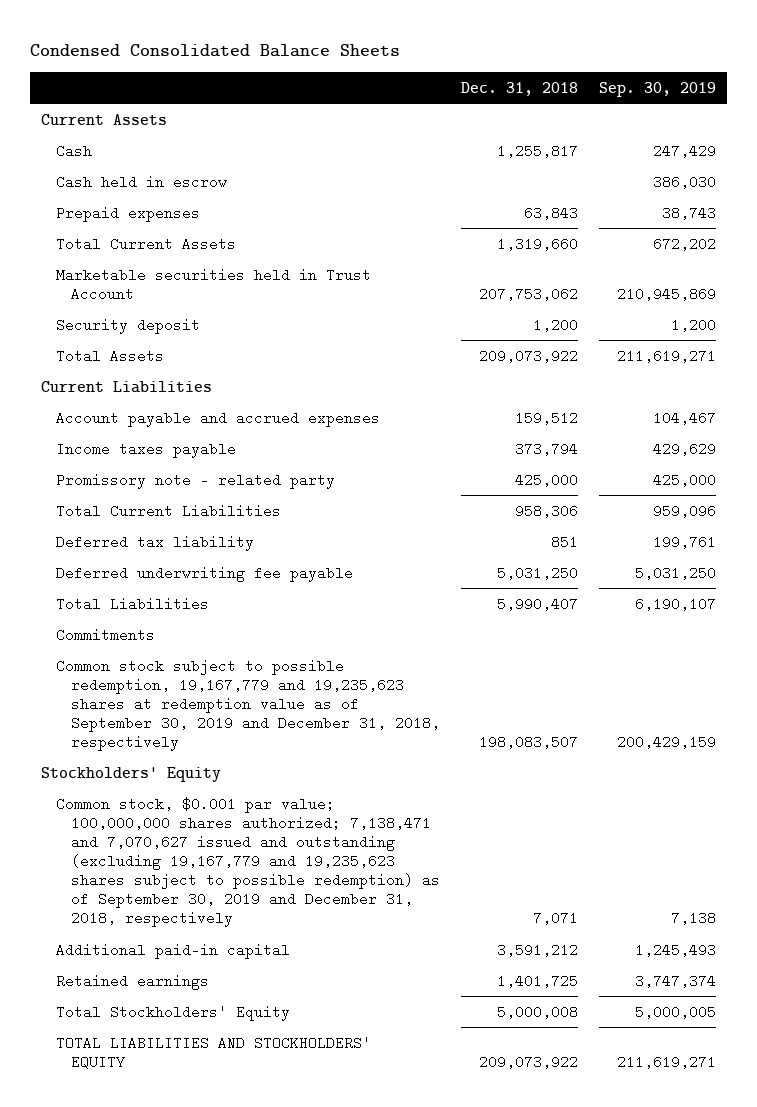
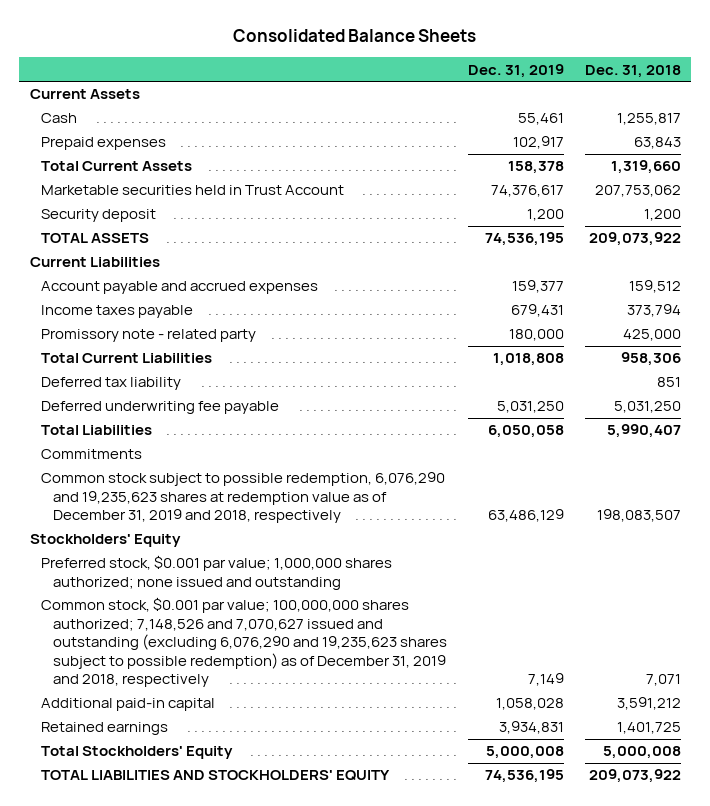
- Condensed Consolidated Balance Sheets
+ Consolidated Balance Sheets
- | Dec. 31, 2018 | Sep. 30, 2019
+ | Dec. 31, 2019 | Dec. 31, 2018
- Cash held in escrow | | 386,030
- Total Assets | 209,073,922 | 211,619,271
+ TOTAL ASSETS | 74,536,195 | 209,073,922
- Common stock subject to possible redemption, 19,167,779 and 19,235,623 shares at redemption value as of September 30, 2019 and December 31, 2018, respectively | 198,083,507 | 200,429,159
+ Common stock subject to possible redemption, 6,076,290 and 19,235,623 shares at redemption value as of December 31, 2019 and 2018, respectively | 63,486,129 | 198,083,507
- Common stock, $0.001 par value; 100,000,000 shares authorized; 7,138,471 and 7,070,627 issued and outstanding (excluding 19,167,779 and 19,235,623 shares subject to possible redemption) as of September 30, 2019 and December 31, 2018, respectively | 7,071 | 7,138
+ Preferred stock, $0.001 par value; 1,000,000 shares authorized; none issued and outstanding
+ Common stock, $0.001 par value; 100,000,000 shares authorized; 7,148,526 and 7,070,627 issued and outstanding (excluding 6,076,290 and 19,235,623 shares subject to possible redemption) as of December 31, 2019 and 2018, respectively | 7,149 | 7,071

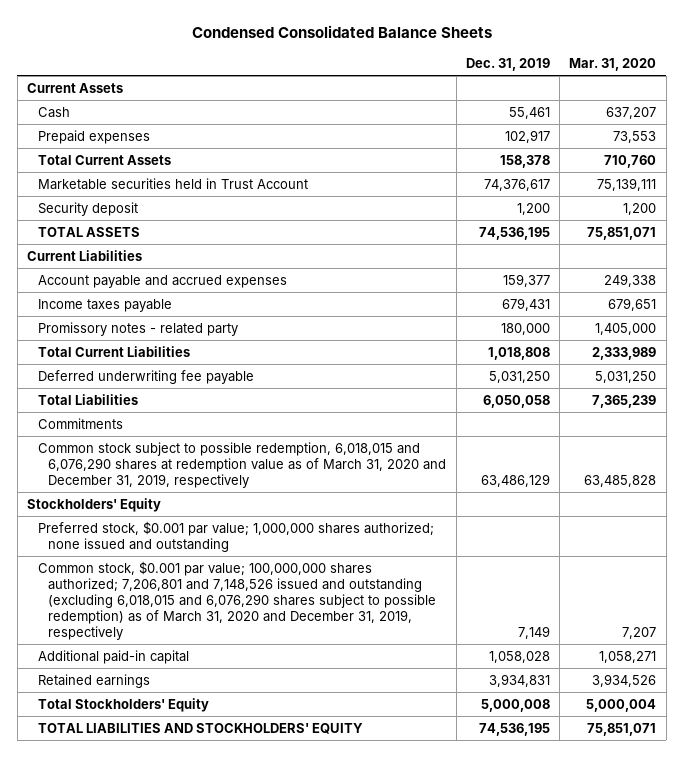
- Consolidated Balance Sheets
+ Condensed Consolidated Balance Sheets
- | Dec. 31, 2019 | Dec. 31, 2018
+ | Dec. 31, 2019 | Mar. 31, 2020
- Promissory note - related party | 180,000 | 425,000
+ Promissory notes - related party | 180,000 | 1,405,000
- Deferred tax liability | | 851
- Common stock subject to possible redemption, 6,076,290 and 19,235,623 shares at redemption value as of December 31, 2019 and 2018, respectively | 63,486,129 | 198,083,507
+ Common stock subject to possible redemption, 6,018,015 and 6,076,290 shares at redemption value as of March 31, 2020 and December 31, 2019, respectively | 63,486,129 | 63,485,828
- Common stock, $0.001 par value; 100,000,000 shares authorized; 7,148,526 and 7,070,627 issued and outstanding (excluding 6,076,290 and 19,235,623 shares subject to possible redemption) as of December 31, 2019 and 2018, respectively | 7,149 | 7,071
+ Common stock, $0.001 par value; 100,000,000 shares authorized; 7,206,801 and 7,148,526 issued and outstanding (excluding 6,018,015 and 6,076,290 shares subject to possible redemption) as of March 31, 2020 and December 31, 2019, respectively | 7,149 | 7,207

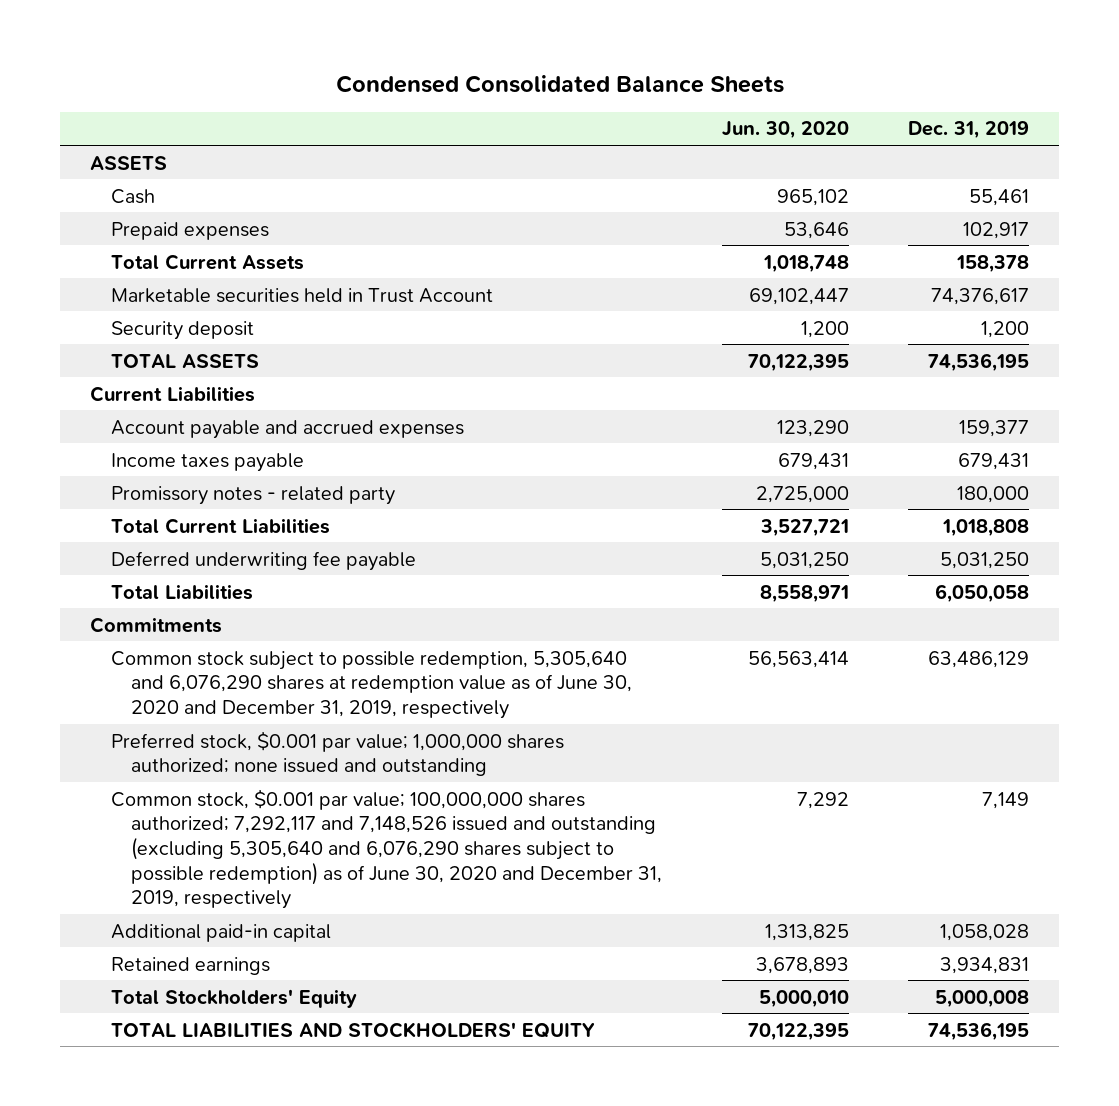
- | Dec. 31, 2019 | Mar. 31, 2020
+ | Jun. 30, 2020 | Dec. 31, 2019
- Current Assets
+ ASSETS
- Common stock subject to possible redemption, 6,018,015 and 6,076,290 shares at redemption value as of March 31, 2020 and December 31, 2019, respectively | 63,486,129 | 63,485,828
- Stockholders' Equity
+ Common stock subject to possible redemption, 5,305,640 and 6,076,290 shares at redemption value as of June 30, 2020 and December 31, 2019, respectively | 56,563,414 | 63,486,129
- Common stock, $0.001 par value; 100,000,000 shares authorized; 7,206,801 and 7,148,526 issued and outstanding (excluding 6,018,015 and 6,076,290 shares subject to possible redemption) as of March 31, 2020 and December 31, 2019, respectively | 7,149 | 7,207
+ Common stock, $0.001 par value; 100,000,000 shares authorized; 7,292,117 and 7,148,526 issued and outstanding (excluding 5,305,640 and 6,076,290 shares subject to possible redemption) as of June 30, 2020 and December 31, 2019, respectively | 7,292 | 7,149

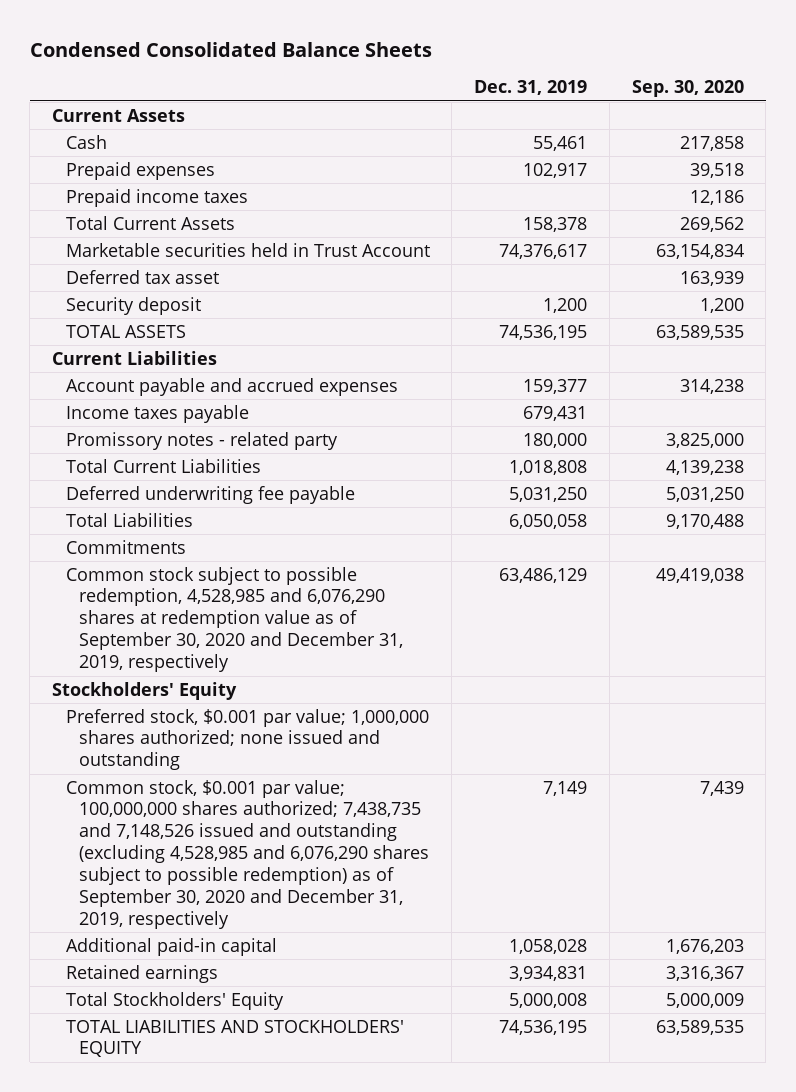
- | Jun. 30, 2020 | Dec. 31, 2019
+ | Dec. 31, 2019 | Sep. 30, 2020
- ASSETS
+ Current Assets
+ Prepaid income taxes | | 12,186
+ Deferred tax asset | | 163,939
- Common stock subject to possible redemption, 5,305,640 and 6,076,290 shares at redemption value as of June 30, 2020 and December 31, 2019, respectively | 56,563,414 | 63,486,129
+ Common stock subject to possible redemption, 4,528,985 and 6,076,290 shares at redemption value as of September 30, 2020 and December 31, 2019, respectively | 63,486,129 | 49,419,038
+ Stockholders' Equity
- Common stock, $0.001 par value; 100,000,000 shares authorized; 7,292,117 and 7,148,526 issued and outstanding (excluding 5,305,640 and 6,076,290 shares subject to possible redemption) as of June 30, 2020 and December 31, 2019, respectively | 7,292 | 7,149
+ Common stock, $0.001 par value; 100,000,000 shares authorized; 7,438,735 and 7,148,526 issued and outstanding (excluding 4,528,985 and 6,076,290 shares subject to possible redemption) as of September 30, 2020 and December 31, 2019, respectively | 7,149 | 7,439

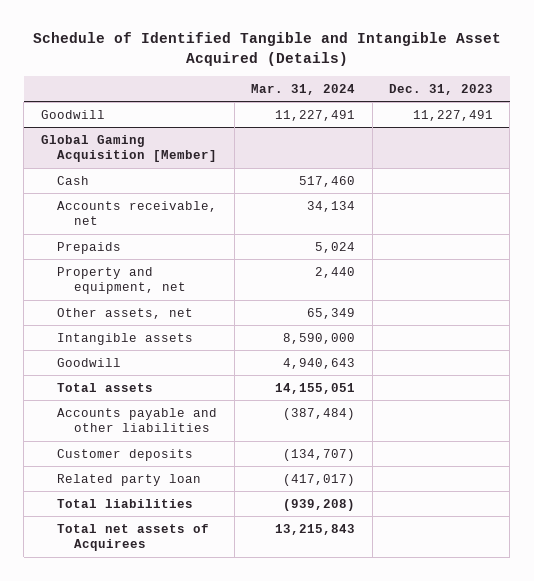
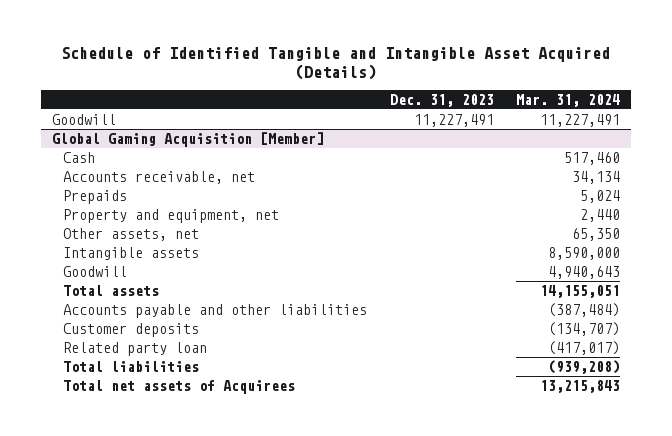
- | Mar. 31, 2024 | Dec. 31, 2023
+ | Dec. 31, 2023 | Mar. 31, 2024
@ Global Gaming Acquisition [Member]
- Other assets, net | 65,349 |
+ Other assets, net | | 65,350

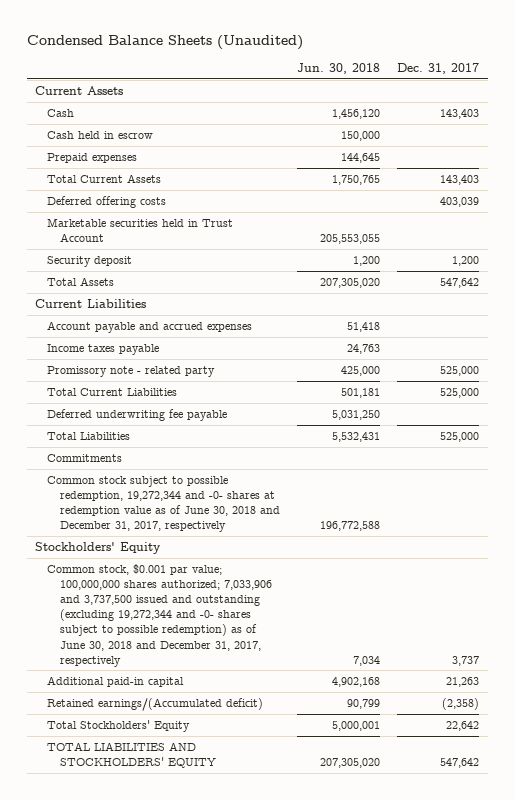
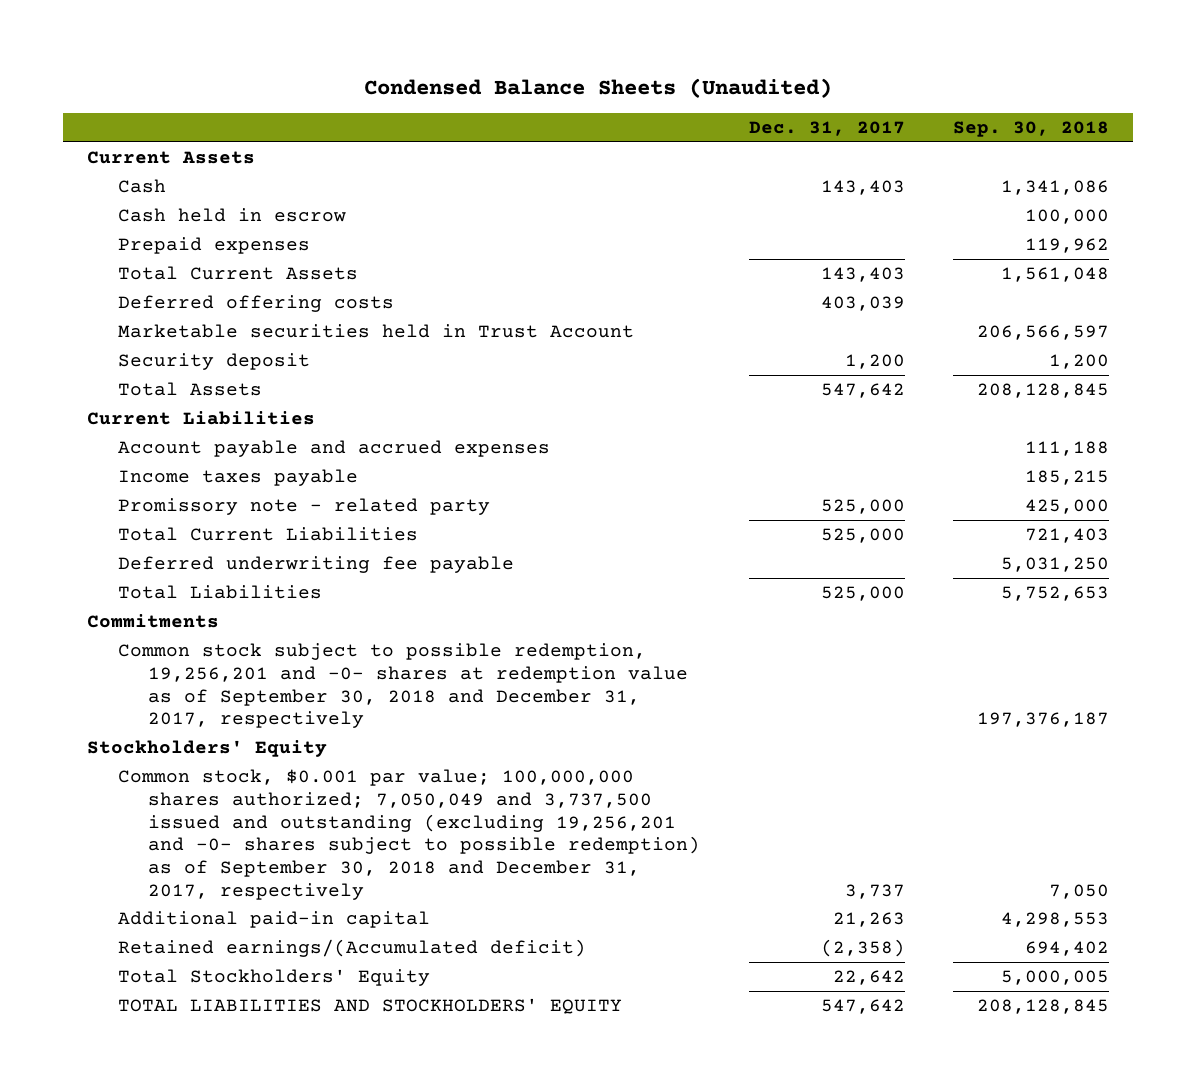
- | Jun. 30, 2018 | Dec. 31, 2017
+ | Dec. 31, 2017 | Sep. 30, 2018
- Common stock subject to possible redemption, 19,272,344 and -0- shares at redemption value as of June 30, 2018 and December 31, 2017, respectively | 196,772,588 |
+ Common stock subject to possible redemption, 19,256,201 and -0- shares at redemption value as of September 30, 2018 and December 31, 2017, respectively | | 197,376,187
- Common stock, $0.001 par value; 100,000,000 shares authorized; 7,033,906 and 3,737,500 issued and outstanding (excluding 19,272,344 and -0- shares subject to possible redemption) as of June 30, 2018 and December 31, 2017, respectively | 7,034 | 3,737
+ Common stock, $0.001 par value; 100,000,000 shares authorized; 7,050,049 and 3,737,500 issued and outstanding (excluding 19,256,201 and -0- shares subject to possible redemption) as of September 30, 2018 and December 31, 2017, respectively | 3,737 | 7,050

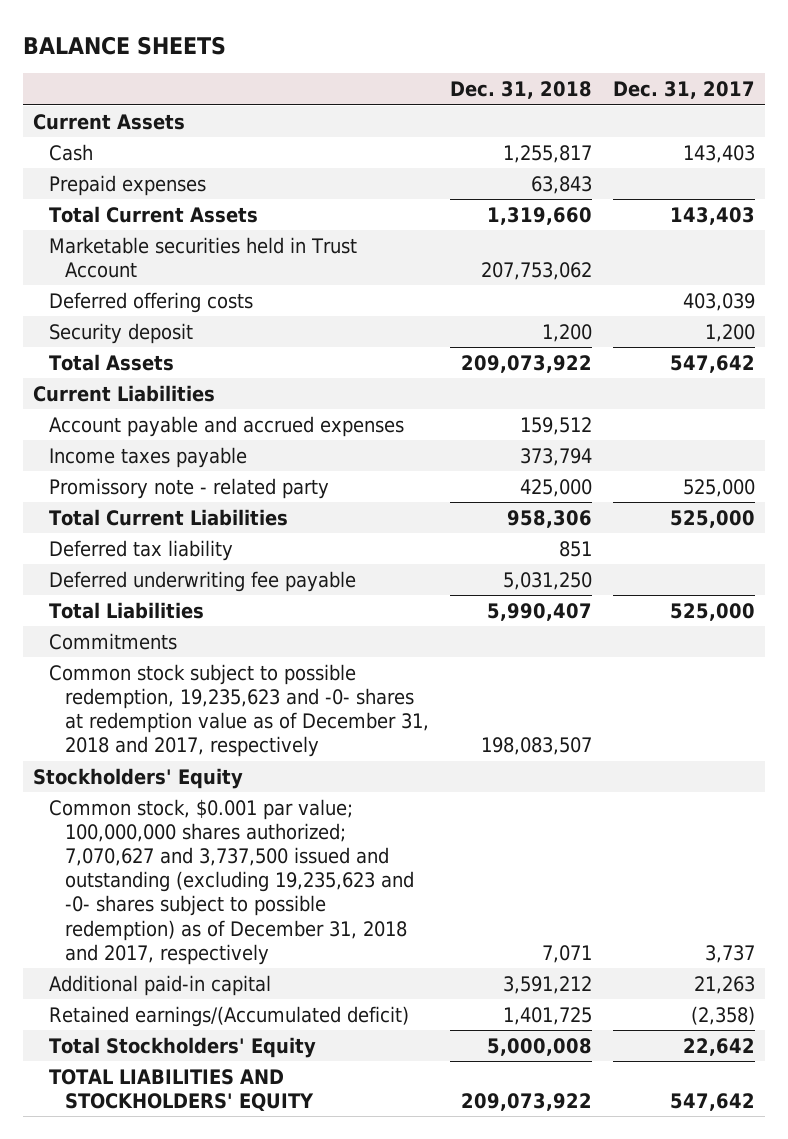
- Condensed Balance Sheets (Unaudited)
+ BALANCE SHEETS
- | Dec. 31, 2017 | Sep. 30, 2018
+ | Dec. 31, 2018 | Dec. 31, 2017
- Cash held in escrow | | 100,000
moved down: Deferred offering costs | | 403,039
+ Deferred tax liability | 851 |
- Common stock subject to possible redemption, 19,256,201 and -0- shares at redemption value as of September 30, 2018 and December 31, 2017, respectively | | 197,376,187
+ Common stock subject to possible redemption, 19,235,623 and -0- shares at redemption value as of December 31, 2018 and 2017, respectively | 198,083,507 |
- Common stock, $0.001 par value; 100,000,000 shares authorized; 7,050,049 and 3,737,500 issued and outstanding (excluding 19,256,201 and -0- shares subject to possible redemption) as of September 30, 2018 and December 31, 2017, respectively | 3,737 | 7,050
+ Common stock, $0.001 par value; 100,000,000 shares authorized; 7,070,627 and 3,737,500 issued and outstanding (excluding 19,235,623 and -0- shares subject to possible redemption) as of December 31, 2018 and 2017, respectively | 7,071 | 3,737

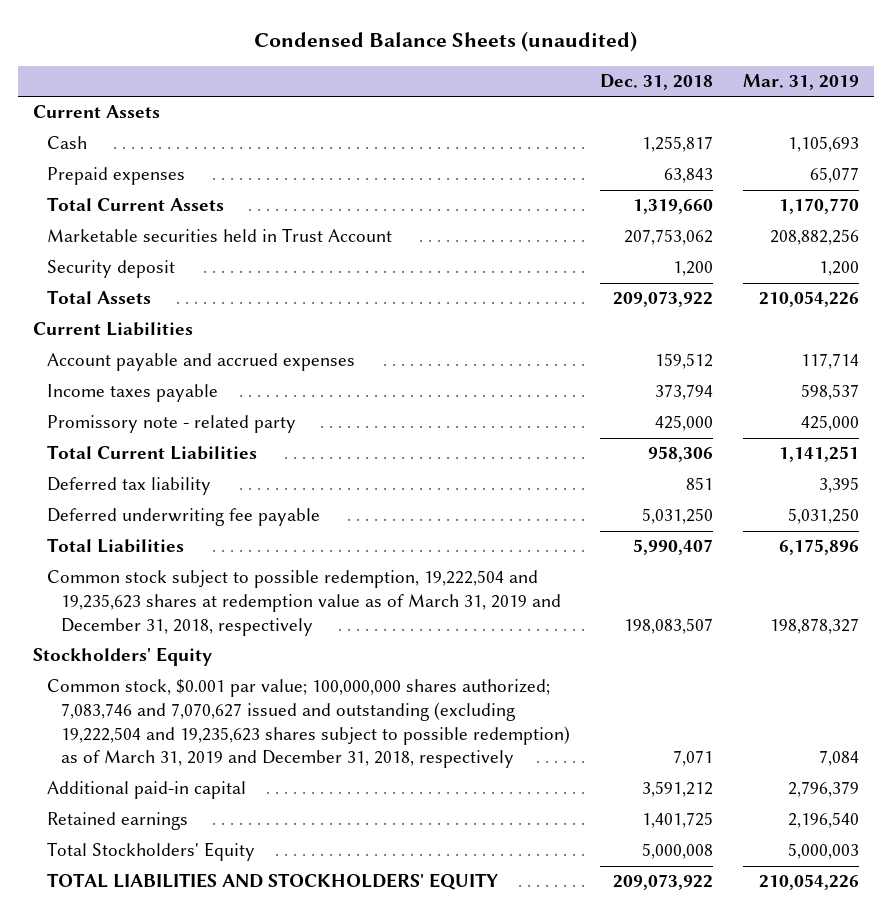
- BALANCE SHEETS
+ Condensed Balance Sheets (unaudited)
- | Dec. 31, 2018 | Dec. 31, 2017
+ | Dec. 31, 2018 | Mar. 31, 2019
- Deferred offering costs | | 403,039
- Commitments
- Common stock subject to possible redemption, 19,235,623 and -0- shares at redemption value as of December 31, 2018 and 2017, respectively | 198,083,507 |
+ Common stock subject to possible redemption, 19,222,504 and 19,235,623 shares at redemption value as of March 31, 2019 and December 31, 2018, respectively | 198,083,507 | 198,878,327
- Common stock, $0.001 par value; 100,000,000 shares authorized; 7,070,627 and 3,737,500 issued and outstanding (excluding 19,235,623 and -0- shares subject to possible redemption) as of December 31, 2018 and 2017, respectively | 7,071 | 3,737
+ Common stock, $0.001 par value; 100,000,000 shares authorized; 7,083,746 and 7,070,627 issued and outstanding (excluding 19,222,504 and 19,235,623 shares subject to possible redemption) as of March 31, 2019 and December 31, 2018, respectively | 7,071 | 7,084
- Retained earnings/(Accumulated deficit) | 1,401,725 | (2,358)
+ Retained earnings | 1,401,725 | 2,196,540

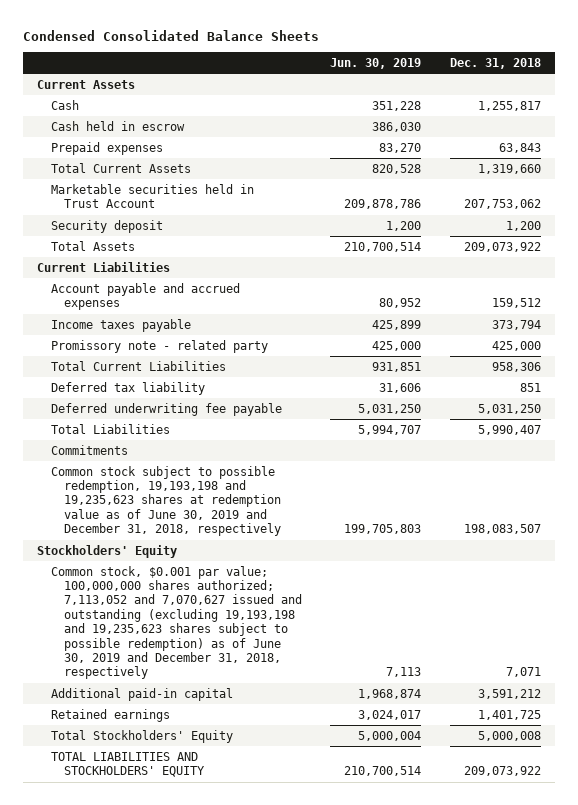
- Condensed Balance Sheets (unaudited)
+ Condensed Consolidated Balance Sheets
- | Dec. 31, 2018 | Mar. 31, 2019
+ | Jun. 30, 2019 | Dec. 31, 2018
+ Cash held in escrow | 386,030 |
- Common stock subject to possible redemption, 19,222,504 and 19,235,623 shares at redemption value as of March 31, 2019 and December 31, 2018, respectively | 198,083,507 | 198,878,327
+ Commitments
+ Common stock subject to possible redemption, 19,193,198 and 19,235,623 shares at redemption value as of June 30, 2019 and December 31, 2018, respectively | 199,705,803 | 198,083,507
- Common stock, $0.001 par value; 100,000,000 shares authorized; 7,083,746 and 7,070,627 issued and outstanding (excluding 19,222,504 and 19,235,623 shares subject to possible redemption) as of March 31, 2019 and December 31, 2018, respectively | 7,071 | 7,084
+ Common stock, $0.001 par value; 100,000,000 shares authorized; 7,113,052 and 7,070,627 issued and outstanding (excluding 19,193,198 and 19,235,623 shares subject to possible redemption) as of June 30, 2019 and December 31, 2018, respectively | 7,113 | 7,071

